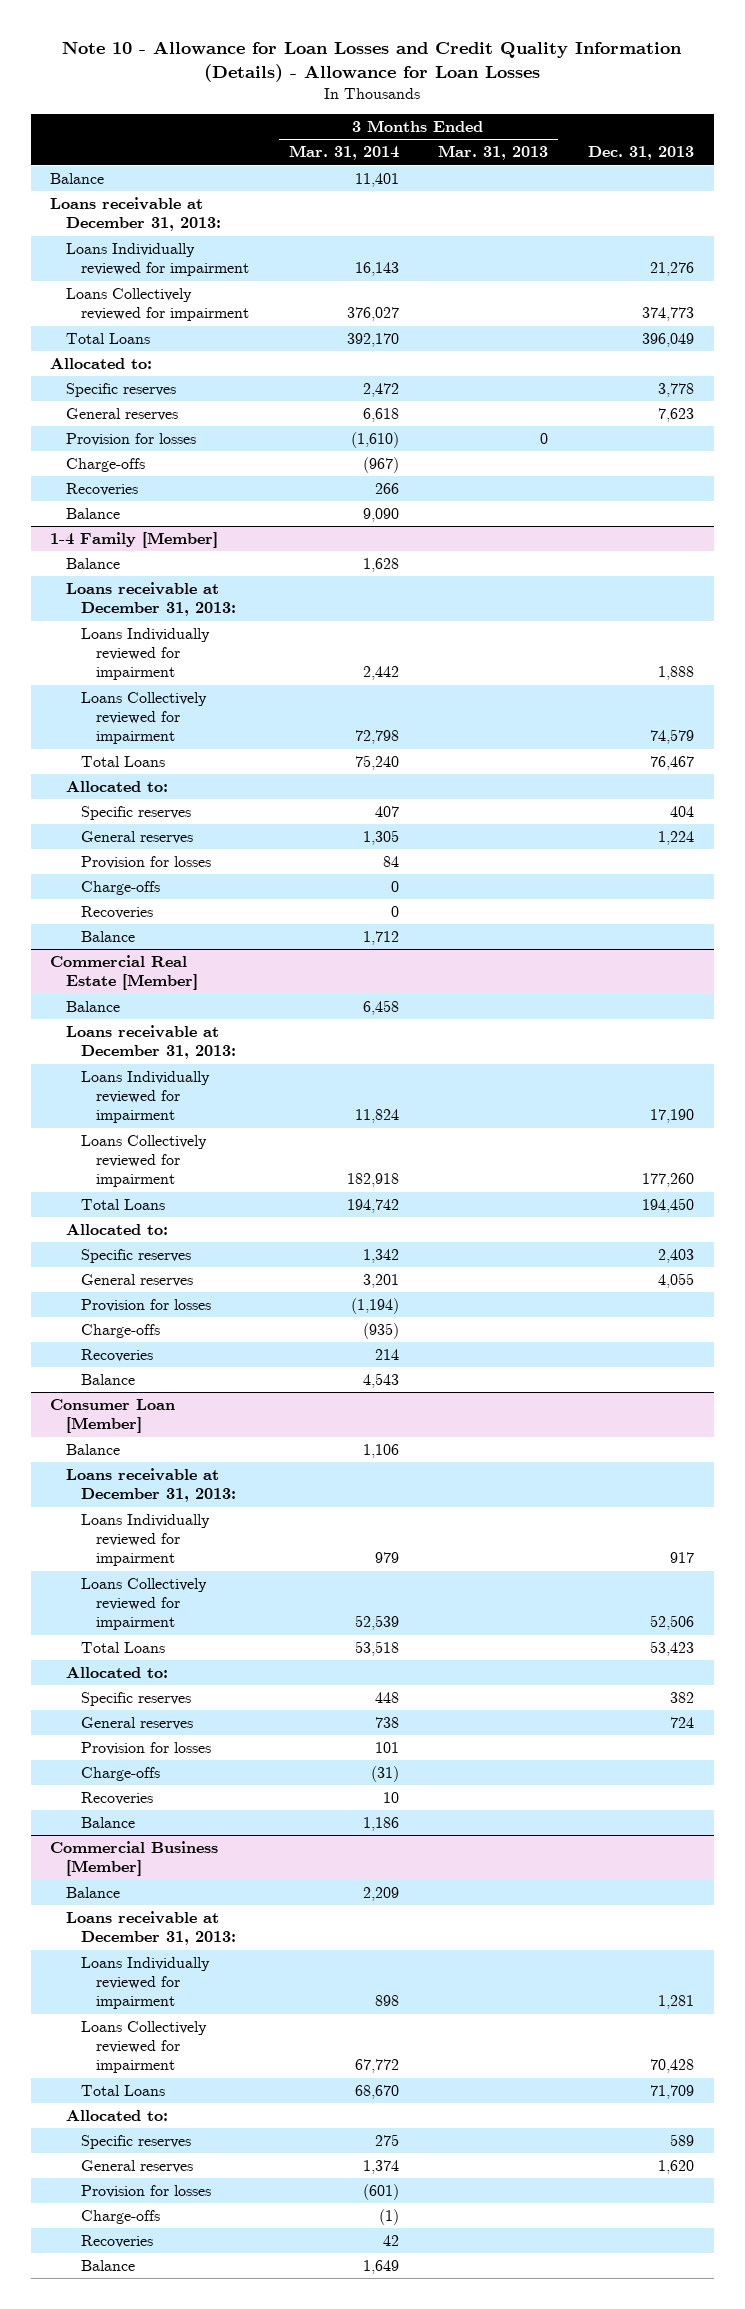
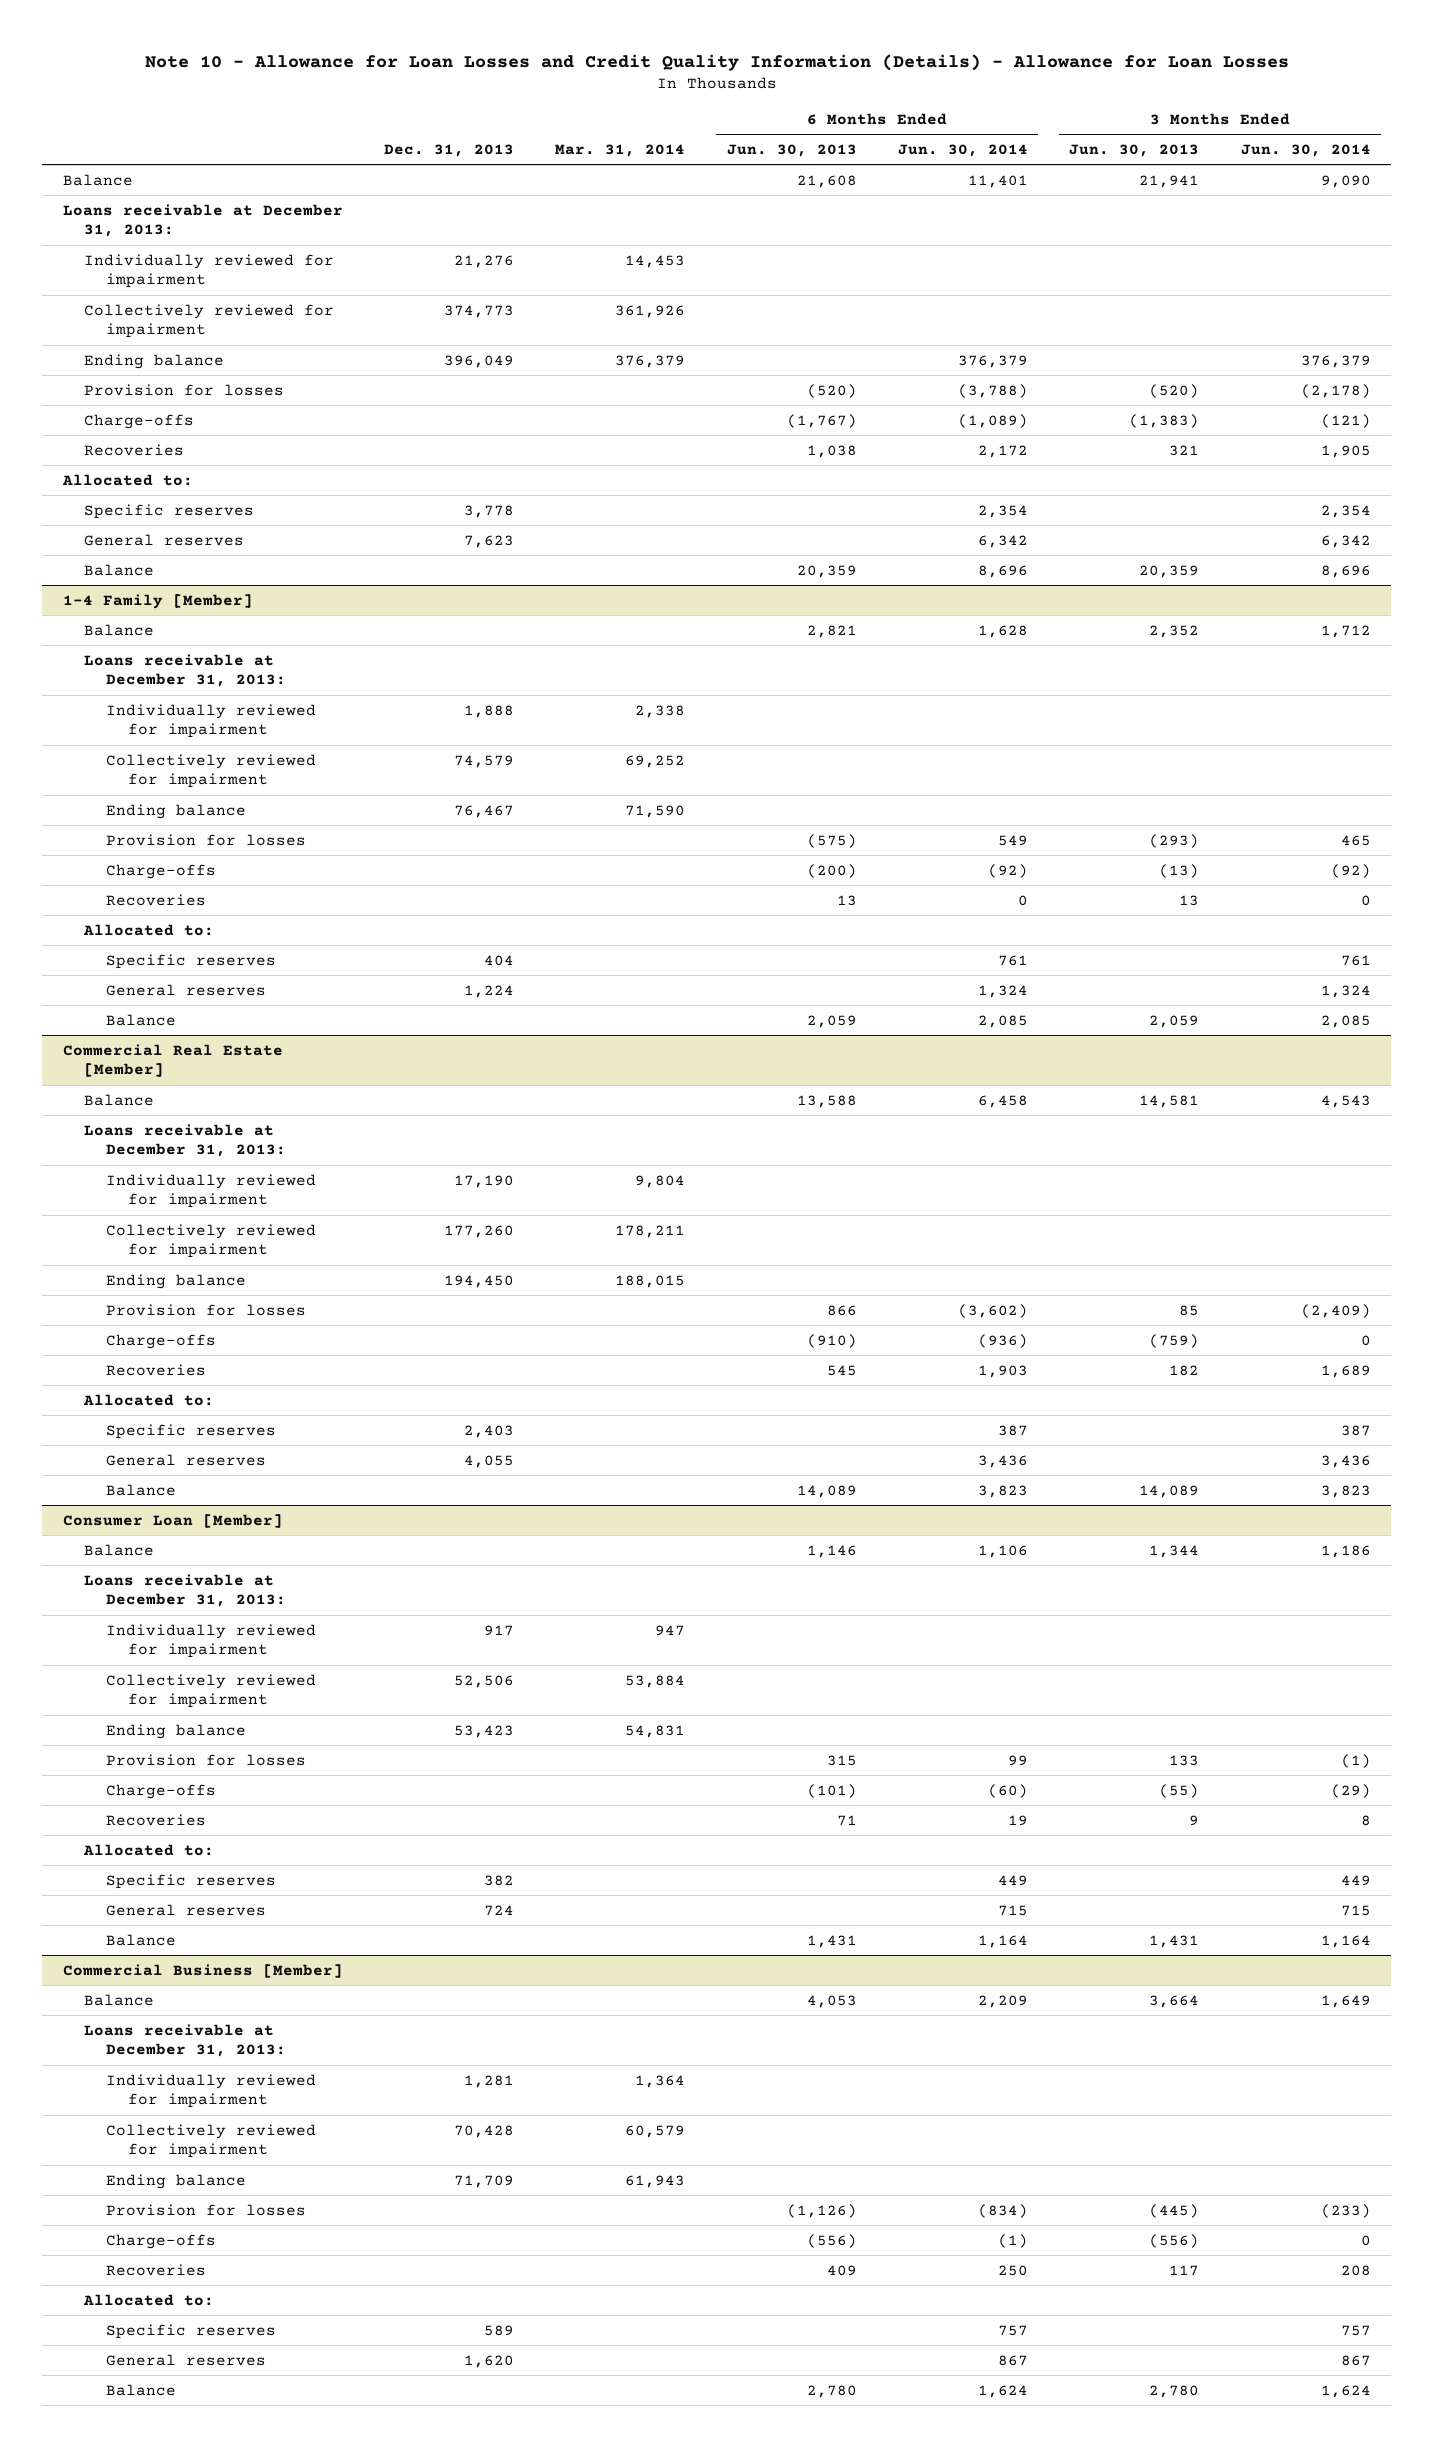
- | 3 Months Ended Mar. 31, 2014 | 3 Months Ended Mar. 31, 2013 | Dec. 31, 2013
+ | Dec. 31, 2013 | Mar. 31, 2014 | 6 Months Ended Jun. 30, 2013 | 6 Months Ended Jun. 30, 2014 | 3 Months Ended Jun. 30, 2013 | 3 Months Ended Jun. 30, 2014
- Loans Individually reviewed for impairment | 16,143 | | 21,276
- Loans Collectively reviewed for impairment | 376,027 | | 374,773
- Total Loans | 392,170 | | 396,049
+ Individually reviewed for impairment | 21,276 | 14,453 | | | |
+ Collectively reviewed for impairment | 374,773 | 361,926 | | | |
+ Ending balance | 396,049 | 376,379 | | 376,379 | | 376,379
moved down: Allocated to:
moved down: Specific reserves | 3,778 | | | 2,354 | | 2,354
moved down: General reserves | 7,623 | | | 6,342 | | 6,342
@ 1-4 Family [Member]
- Loans Individually reviewed for impairment | 2,442 | | 1,888
- Loans Collectively reviewed for impairment | 72,798 | | 74,579
- Total Loans | 75,240 | | 76,467
+ Individually reviewed for impairment | 1,888 | 2,338 | | | |
+ Collectively reviewed for impairment | 74,579 | 69,252 | | | |
+ Ending balance | 76,467 | 71,590 | | | |
moved down: Allocated to:
moved down: Specific reserves | 404 | | | 761 | | 761
moved down: General reserves | 1,224 | | | 1,324 | | 1,324
@ Commercial Real Estate [Member]
- Loans Individually reviewed for impairment | 11,824 | | 17,190
- Loans Collectively reviewed for impairment | 182,918 | | 177,260
- Total Loans | 194,742 | | 194,450
+ Individually reviewed for impairment | 17,190 | 9,804 | | | |
+ Collectively reviewed for impairment | 177,260 | 178,211 | | | |
+ Ending balance | 194,450 | 188,015 | | | |
moved down: Allocated to:
moved down: Specific reserves | 2,403 | | | 387 | | 387
moved down: General reserves | 4,055 | | | 3,436 | | 3,436
@ Consumer Loan [Member]
- Loans Individually reviewed for impairment | 979 | | 917
- Loans Collectively reviewed for impairment | 52,539 | | 52,506
- Total Loans | 53,518 | | 53,423
+ Individually reviewed for impairment | 917 | 947 | | | |
+ Collectively reviewed for impairment | 52,506 | 53,884 | | | |
+ Ending balance | 53,423 | 54,831 | | | |
moved down: Allocated to:
moved down: Specific reserves | 382 | | | 449 | | 449
moved down: General reserves | 724 | | | 715 | | 715
@ Commercial Business [Member]
- Loans Individually reviewed for impairment | 898 | | 1,281
- Loans Collectively reviewed for impairment | 67,772 | | 70,428
- Total Loans | 68,670 | | 71,709
+ Individually reviewed for impairment | 1,281 | 1,364 | | | |
+ Collectively reviewed for impairment | 70,428 | 60,579 | | | |
+ Ending balance | 71,709 | 61,943 | | | |
moved down: Allocated to:
moved down: Specific reserves | 589 | | | 757 | | 757
moved down: General reserves | 1,620 | | | 867 | | 867

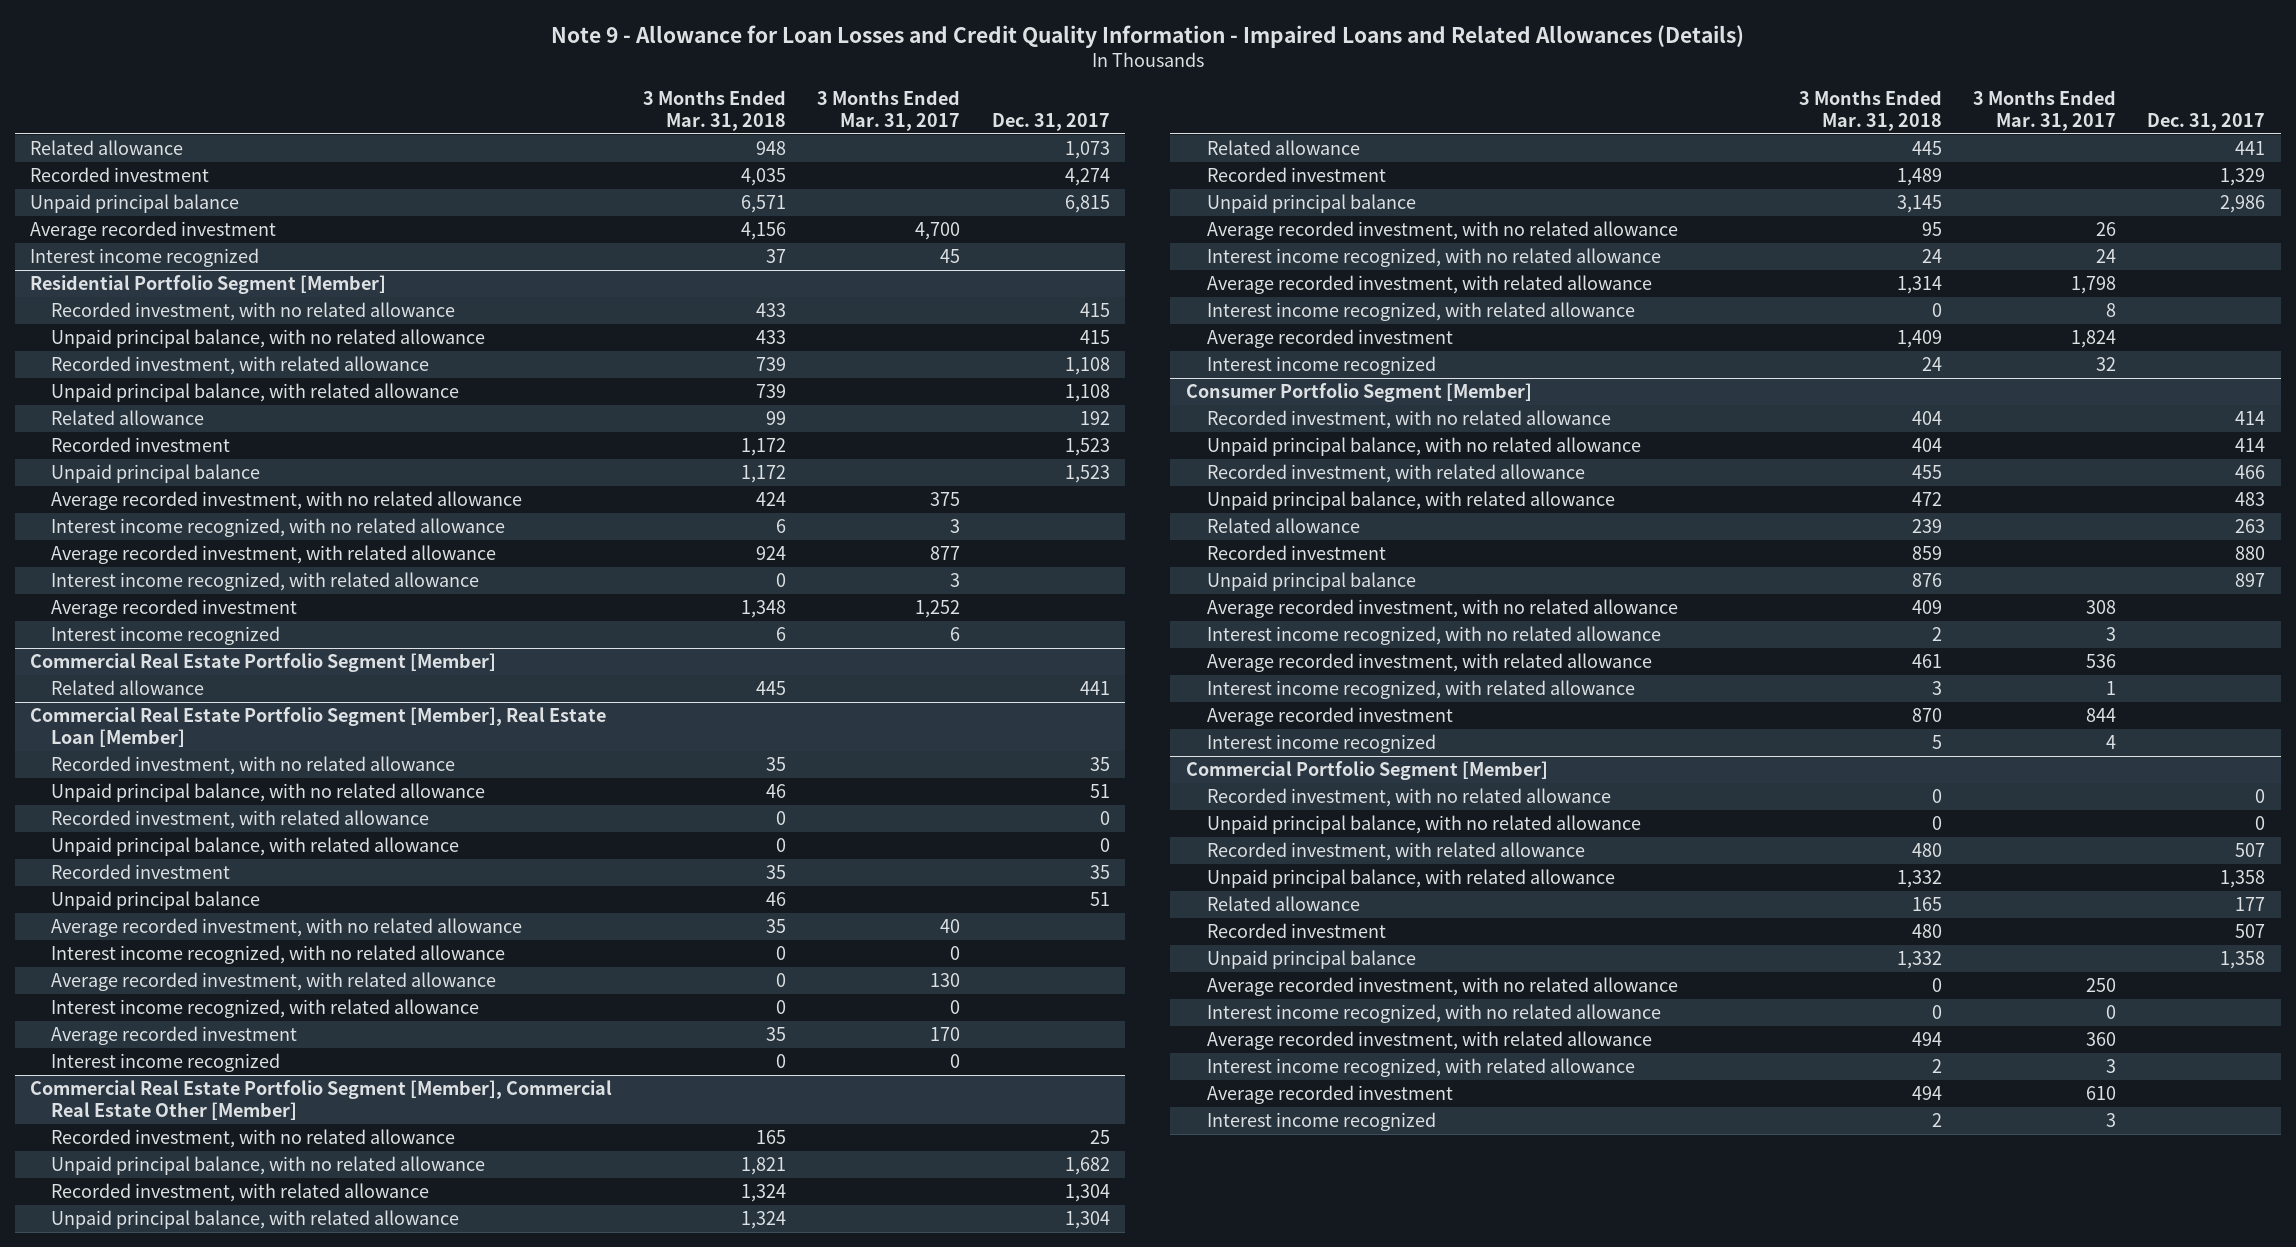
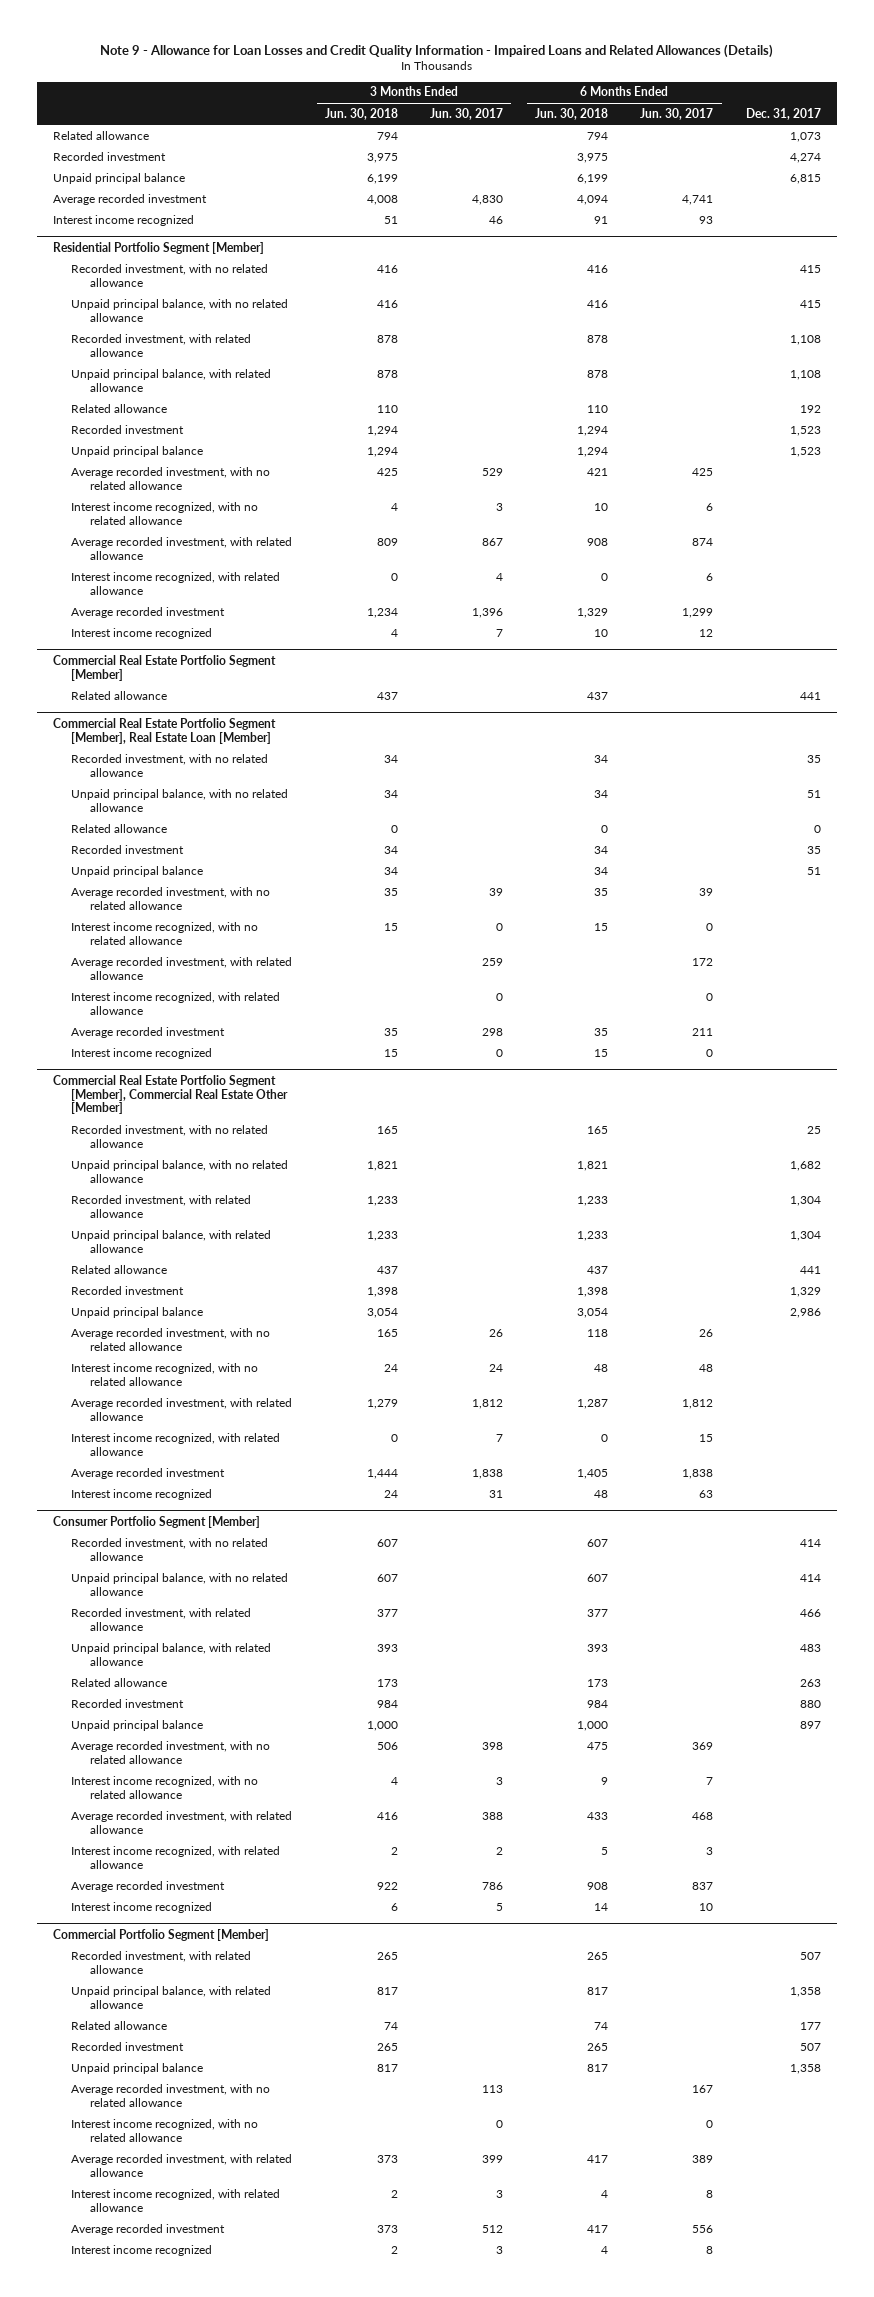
- | 3 Months Ended Mar. 31, 2018 | 3 Months Ended Mar. 31, 2017 | Dec. 31, 2017
+ | 3 Months Ended Jun. 30, 2018 | 3 Months Ended Jun. 30, 2017 | 6 Months Ended Jun. 30, 2018 | 6 Months Ended Jun. 30, 2017 | Dec. 31, 2017
@ Commercial Real Estate Portfolio Segment [Member], Real Estate Loan [Member]
- Recorded investment, with related allowance | 0 | | 0
- Unpaid principal balance, with related allowance | 0 | | 0
+ Related allowance | 0 | | 0 | | 0
@ Commercial Portfolio Segment [Member]
- Recorded investment, with no related allowance | 0 | | 0
- Unpaid principal balance, with no related allowance | 0 | | 0

